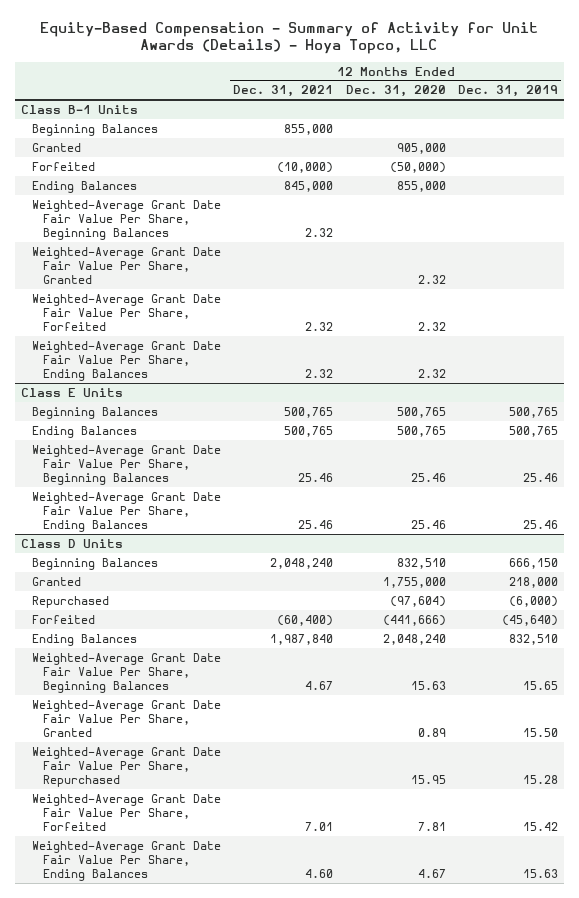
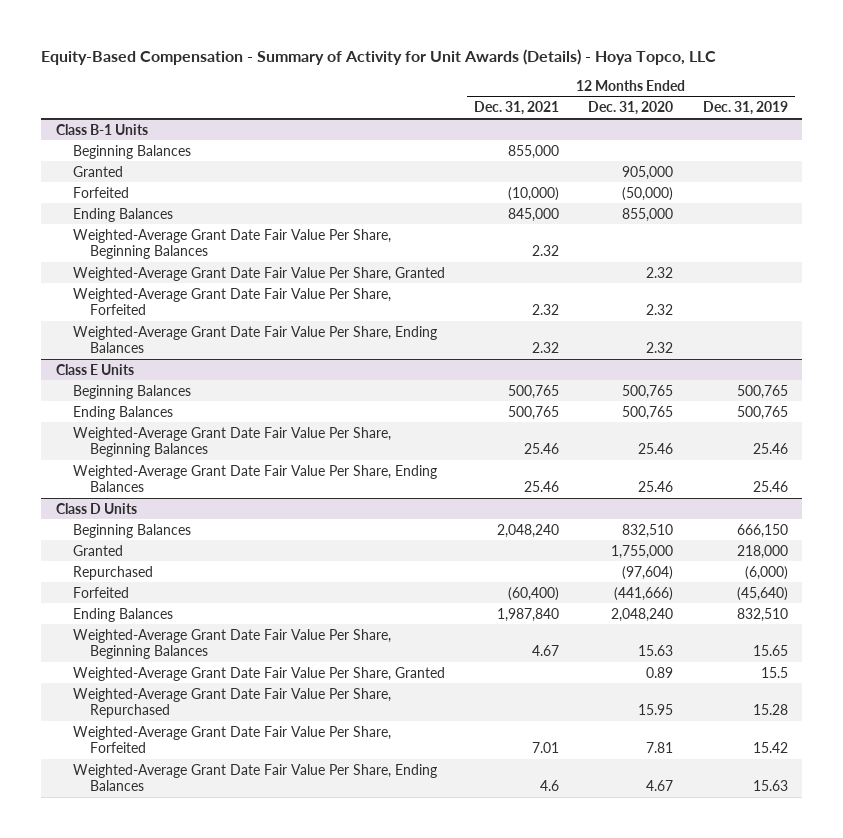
@ Class D Units
- Weighted-Average Grant Date Fair Value Per Share, Granted | | 0.89 | 15.50
+ Weighted-Average Grant Date Fair Value Per Share, Granted | | 0.89 | 15.5
- Weighted-Average Grant Date Fair Value Per Share, Ending Balances | 4.60 | 4.67 | 15.63
+ Weighted-Average Grant Date Fair Value Per Share, Ending Balances | 4.6 | 4.67 | 15.63

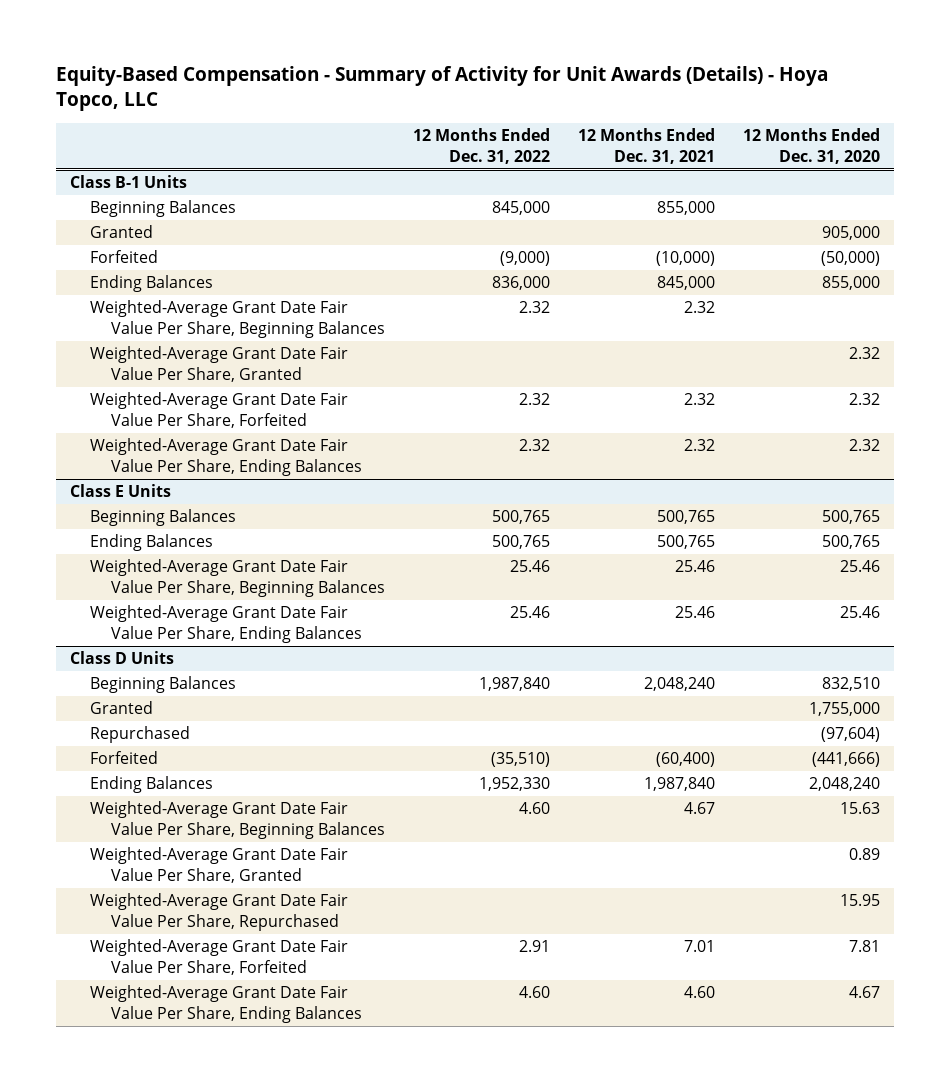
- | 12 Months Ended Dec. 31, 2021 | 12 Months Ended Dec. 31, 2020 | 12 Months Ended Dec. 31, 2019
+ | 12 Months Ended Dec. 31, 2022 | 12 Months Ended Dec. 31, 2021 | 12 Months Ended Dec. 31, 2020
@ Class D Units
- Weighted-Average Grant Date Fair Value Per Share, Ending Balances | 4.6 | 4.67 | 15.63
+ Weighted-Average Grant Date Fair Value Per Share, Ending Balances | 4.60 | 4.60 | 4.67

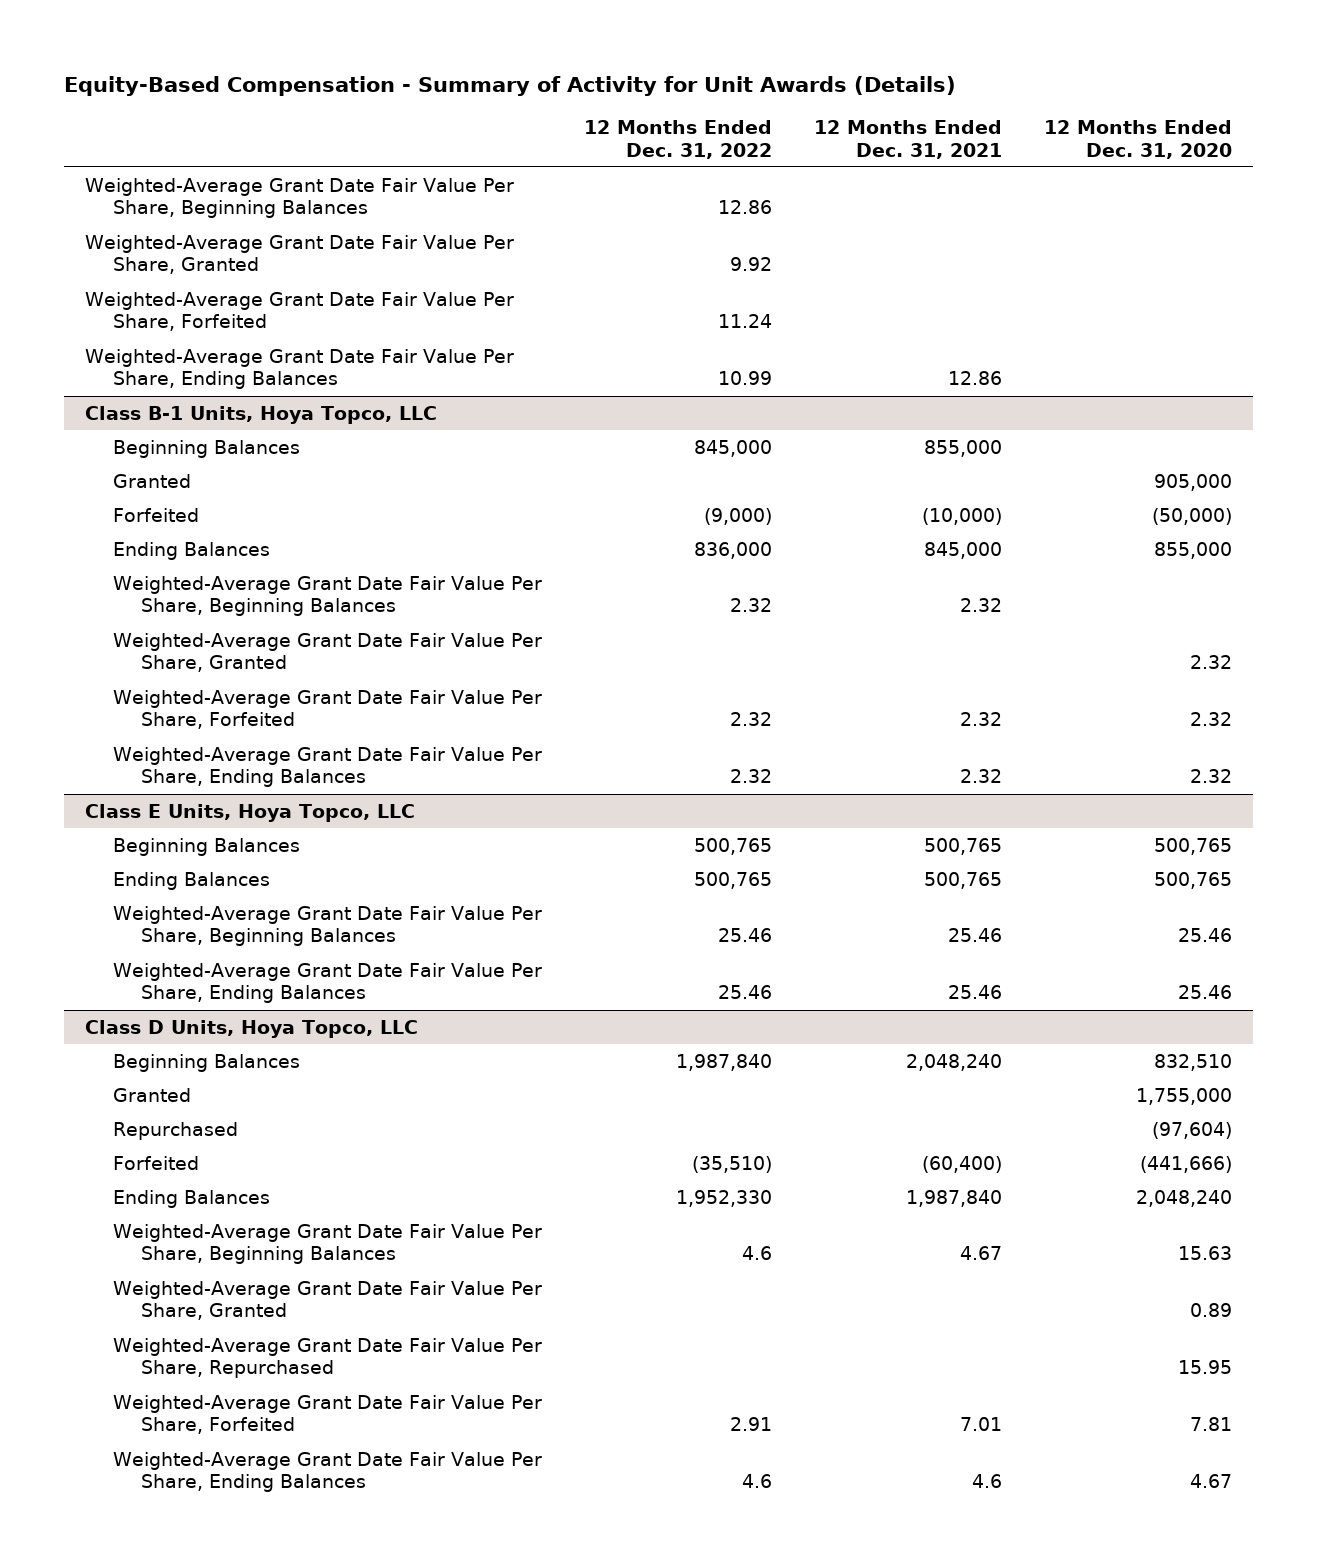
- Equity-Based Compensation - Summary of Activity for Unit Awards (Details) - Hoya Topco, LLC
+ Equity-Based Compensation - Summary of Activity for Unit Awards (Details)
- Class B-1 Units
+ Weighted-Average Grant Date Fair Value Per Share, Beginning Balances | 12.86 | |
+ Weighted-Average Grant Date Fair Value Per Share, Granted | 9.92 | |
+ Weighted-Average Grant Date Fair Value Per Share, Forfeited | 11.24 | |
+ Weighted-Average Grant Date Fair Value Per Share, Ending Balances | 10.99 | 12.86 |
+ Class B-1 Units, Hoya Topco, LLC
- Class E Units
+ Class E Units, Hoya Topco, LLC
- Class D Units
+ Class D Units, Hoya Topco, LLC
- Weighted-Average Grant Date Fair Value Per Share, Beginning Balances | 4.60 | 4.67 | 15.63
+ Weighted-Average Grant Date Fair Value Per Share, Beginning Balances | 4.6 | 4.67 | 15.63
- Weighted-Average Grant Date Fair Value Per Share, Ending Balances | 4.60 | 4.60 | 4.67
+ Weighted-Average Grant Date Fair Value Per Share, Ending Balances | 4.6 | 4.6 | 4.67

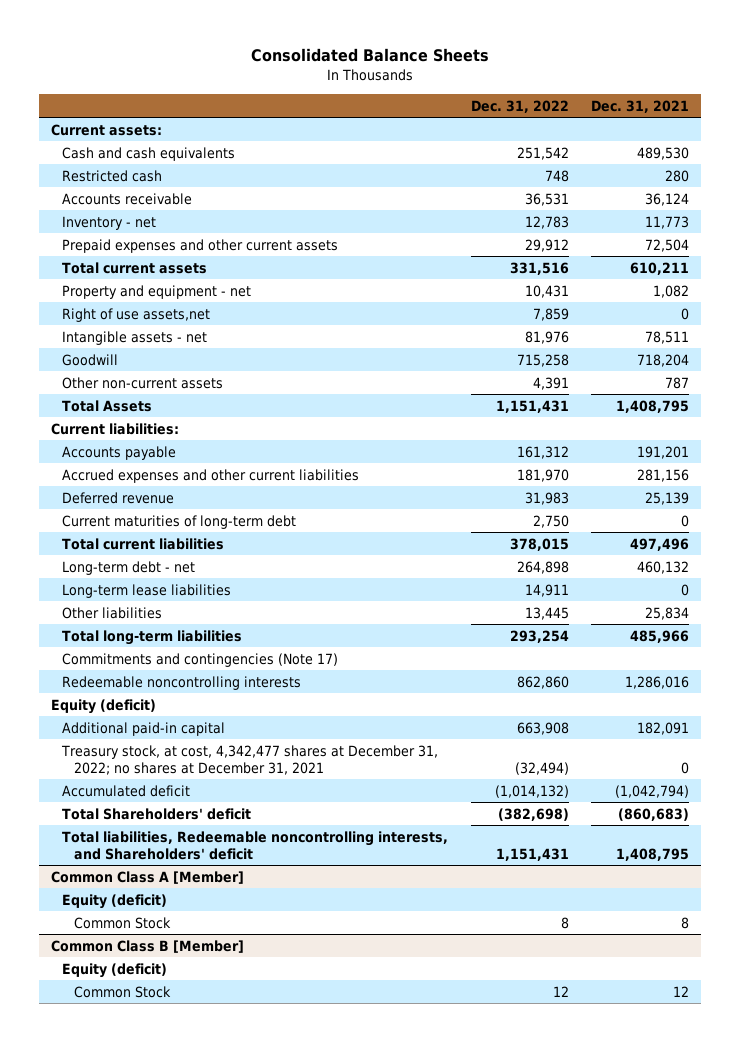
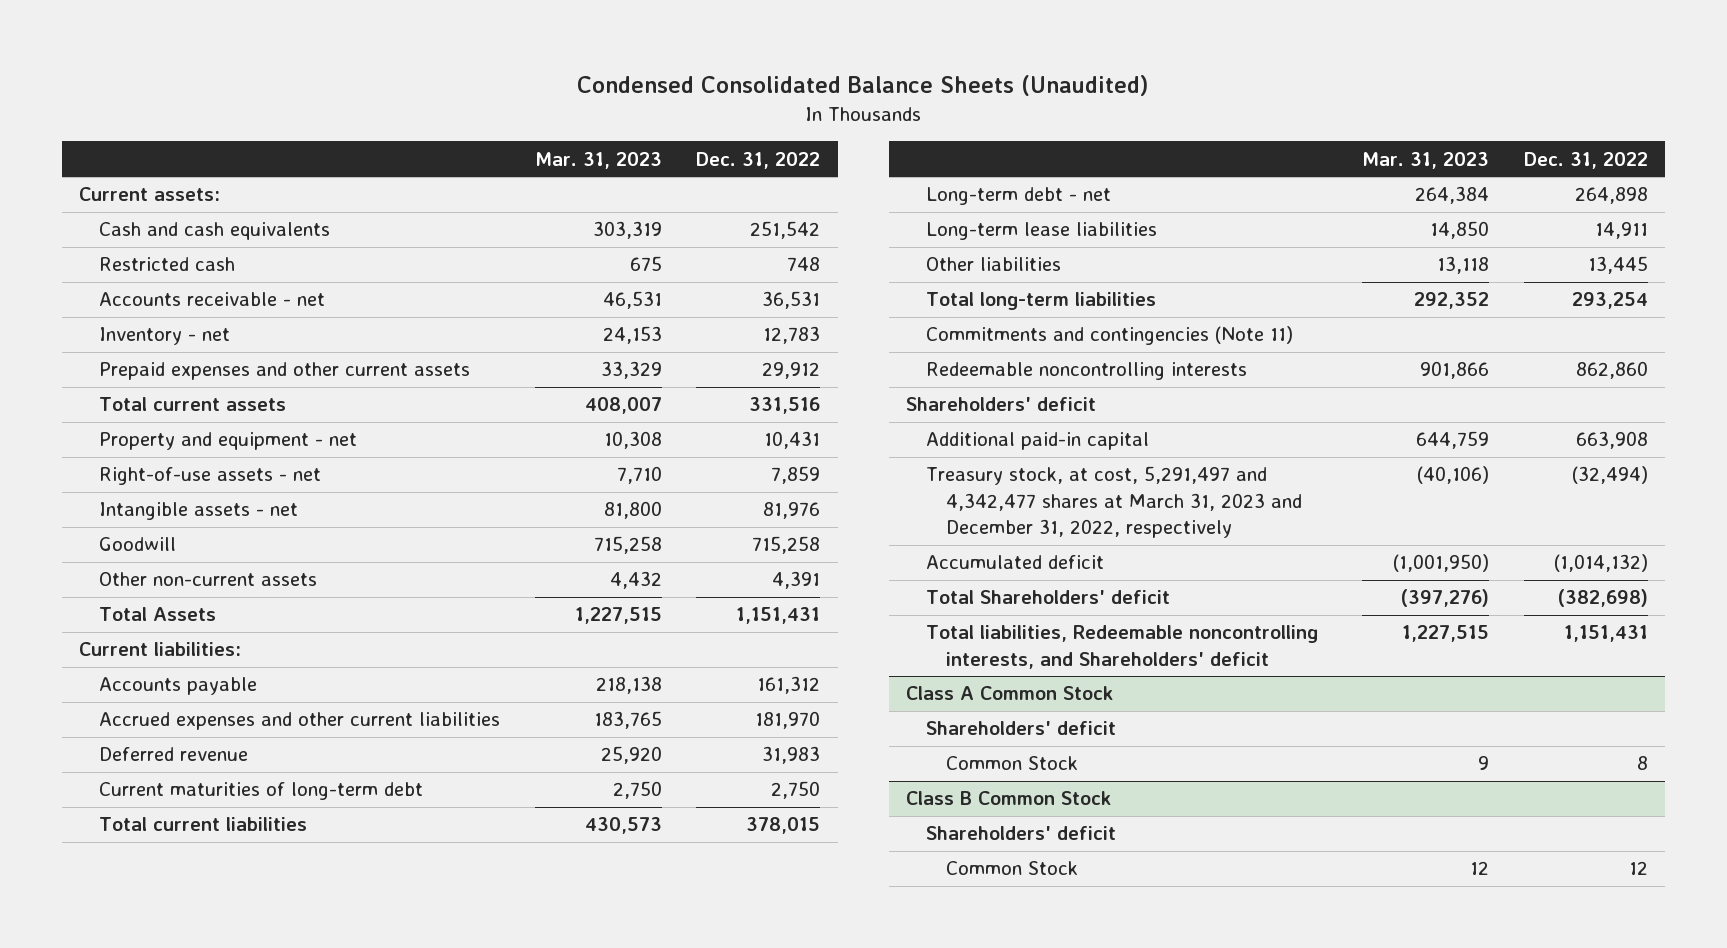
- Consolidated Balance Sheets
+ Condensed Consolidated Balance Sheets (Unaudited)
- | Dec. 31, 2022 | Dec. 31, 2021
+ | Mar. 31, 2023 | Dec. 31, 2022
- Accounts receivable | 36,531 | 36,124
+ Accounts receivable - net | 46,531 | 36,531
- Right of use assets,net | 7,859 | 0
+ Right-of-use assets - net | 7,710 | 7,859
- Commitments and contingencies (Note 17)
+ Commitments and contingencies (Note 11)
- Equity (deficit)
+ Shareholders' deficit
- Treasury stock, at cost, 4,342,477 shares at December 31, 2022; no shares at December 31, 2021 | (32,494) | 0
+ Treasury stock, at cost, 5,291,497 and 4,342,477 shares at March 31, 2023 and December 31, 2022, respectively | (40,106) | (32,494)
- Common Class A [Member]
- Equity (deficit)
+ Class A Common Stock
+ Shareholders' deficit
- Common Class B [Member]
- Equity (deficit)
+ Class B Common Stock
+ Shareholders' deficit

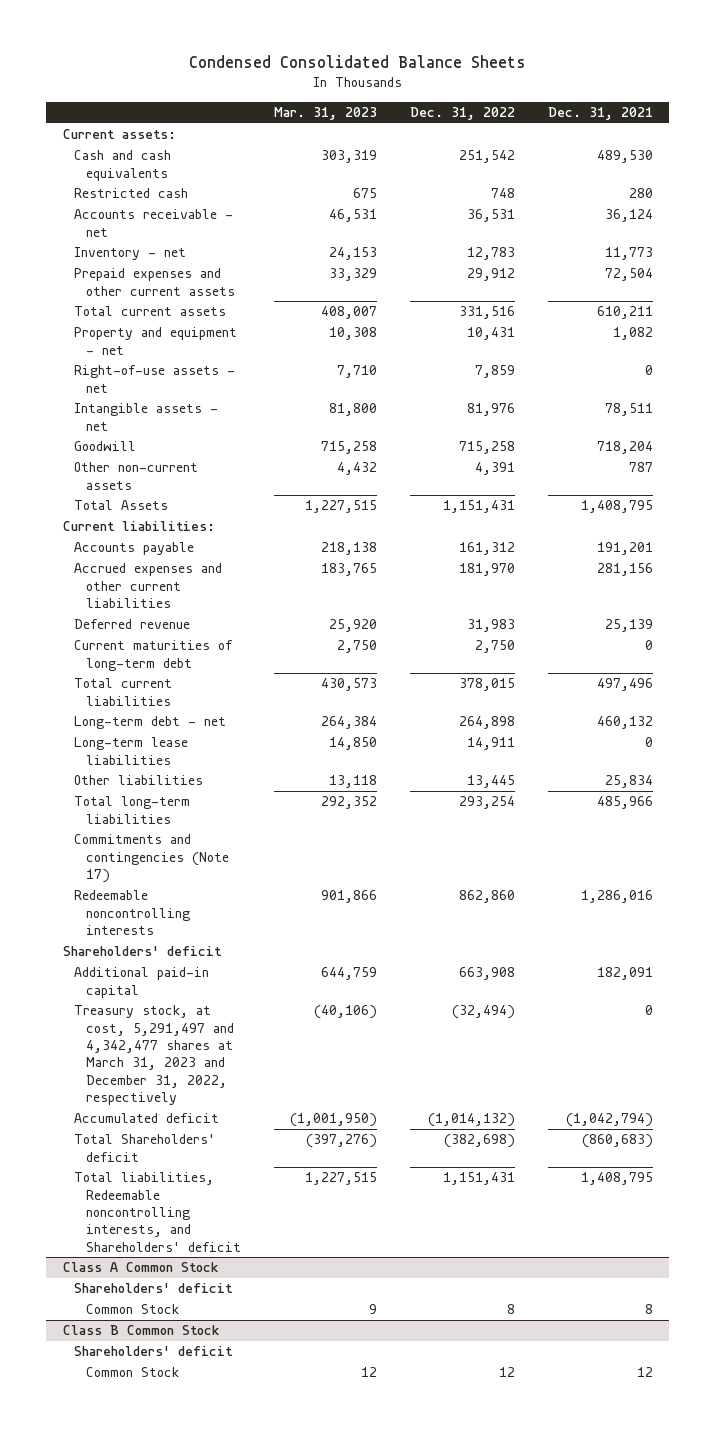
- Condensed Consolidated Balance Sheets (Unaudited)
+ Condensed Consolidated Balance Sheets
- | Mar. 31, 2023 | Dec. 31, 2022
+ | Mar. 31, 2023 | Dec. 31, 2022 | Dec. 31, 2021
- Commitments and contingencies (Note 11)
+ Commitments and contingencies (Note 17)

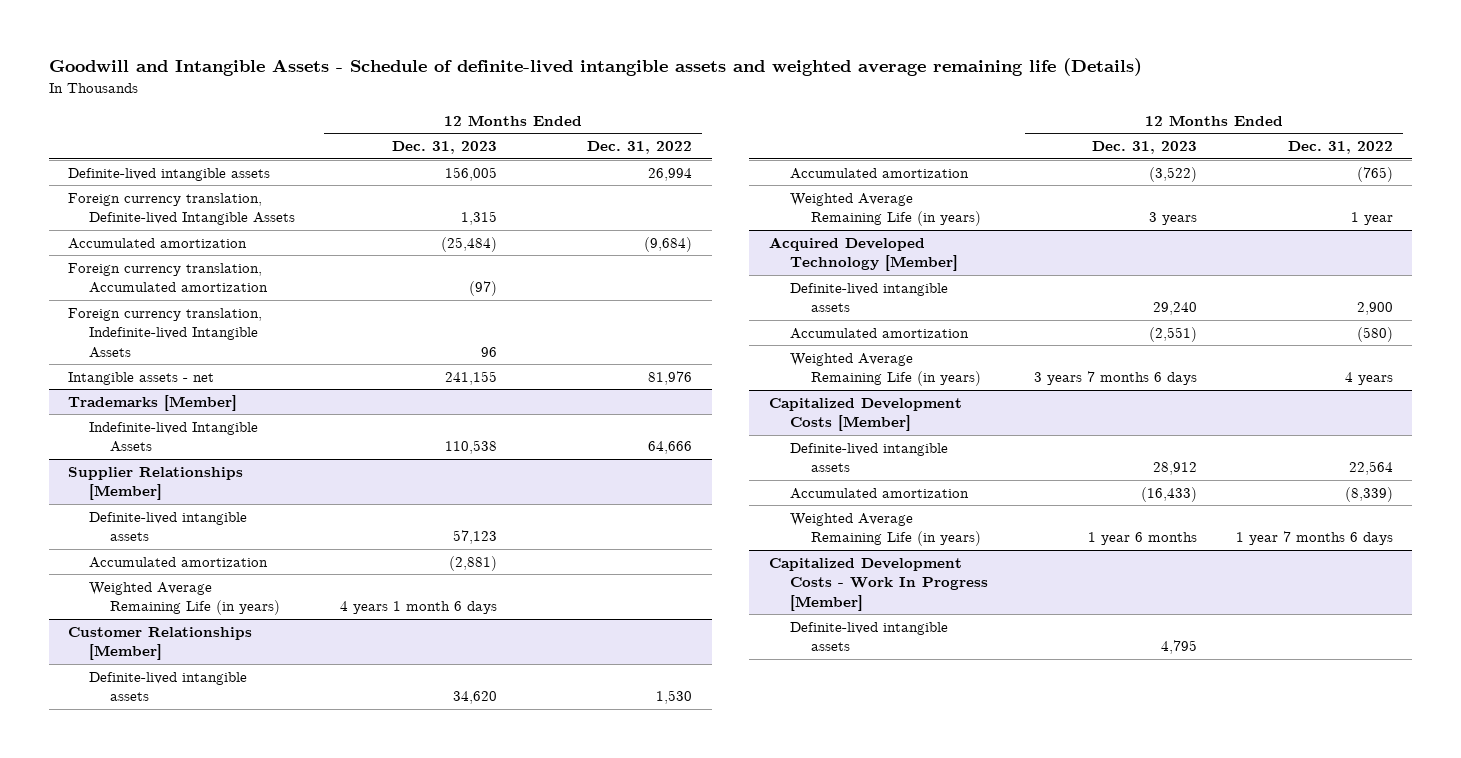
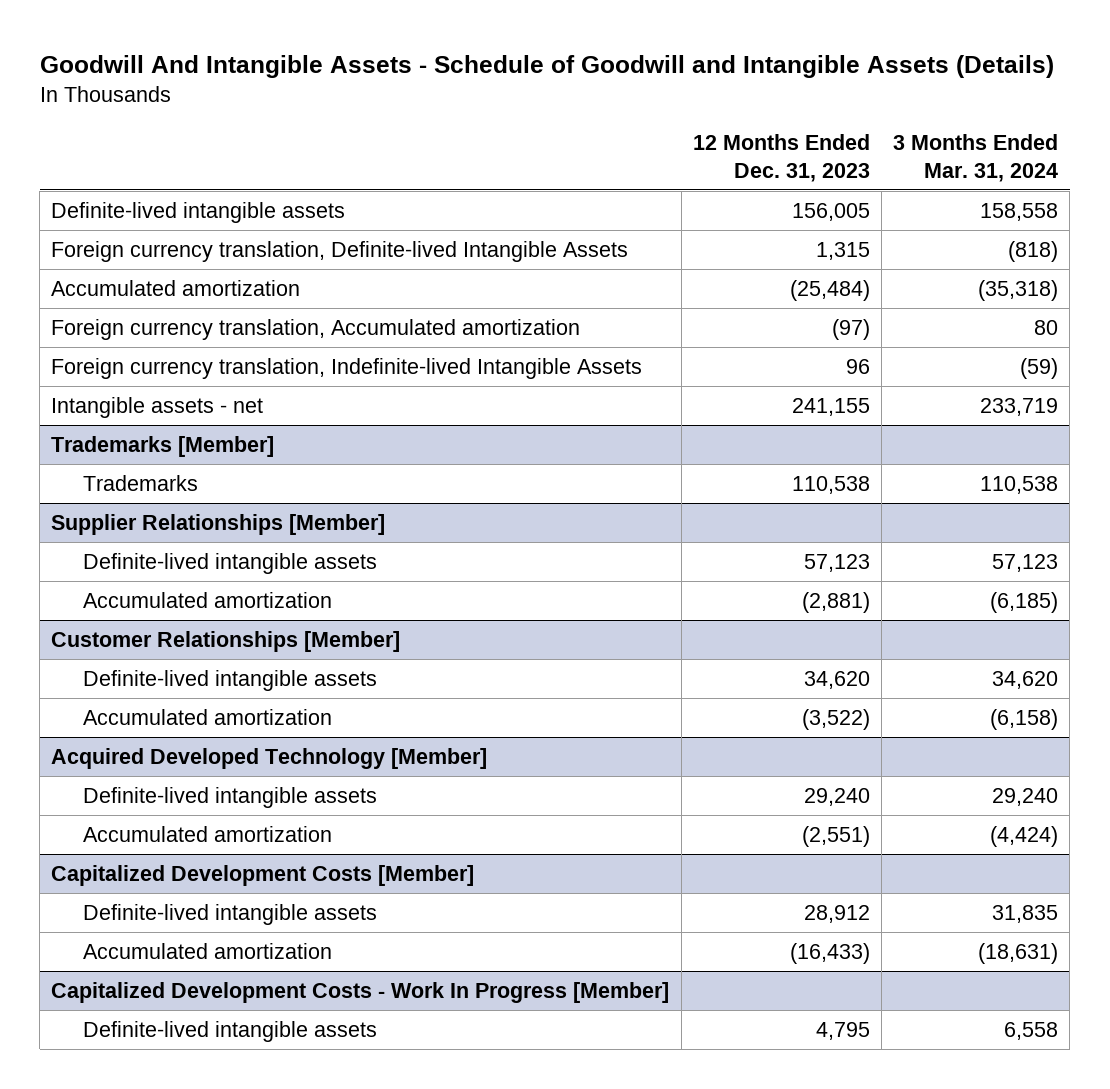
- Goodwill and Intangible Assets - Schedule of definite-lived intangible assets and weighted average remaining life (Details)
+ Goodwill And Intangible Assets - Schedule of Goodwill and Intangible Assets (Details)
- | 12 Months Ended Dec. 31, 2023 | 12 Months Ended Dec. 31, 2022
+ | 12 Months Ended Dec. 31, 2023 | 3 Months Ended Mar. 31, 2024
@ Trademarks [Member]
- Indefinite-lived Intangible Assets | 110,538 | 64,666
+ Trademarks | 110,538 | 110,538
@ Supplier Relationships [Member]
- Weighted Average Remaining Life (in years) | 4 years 1 month 6 days |
@ Customer Relationships [Member]
- Weighted Average Remaining Life (in years) | 3 years | 1 year
@ Acquired Developed Technology [Member]
- Weighted Average Remaining Life (in years) | 3 years 7 months 6 days | 4 years
@ Capitalized Development Costs [Member]
- Weighted Average Remaining Life (in years) | 1 year 6 months | 1 year 7 months 6 days

